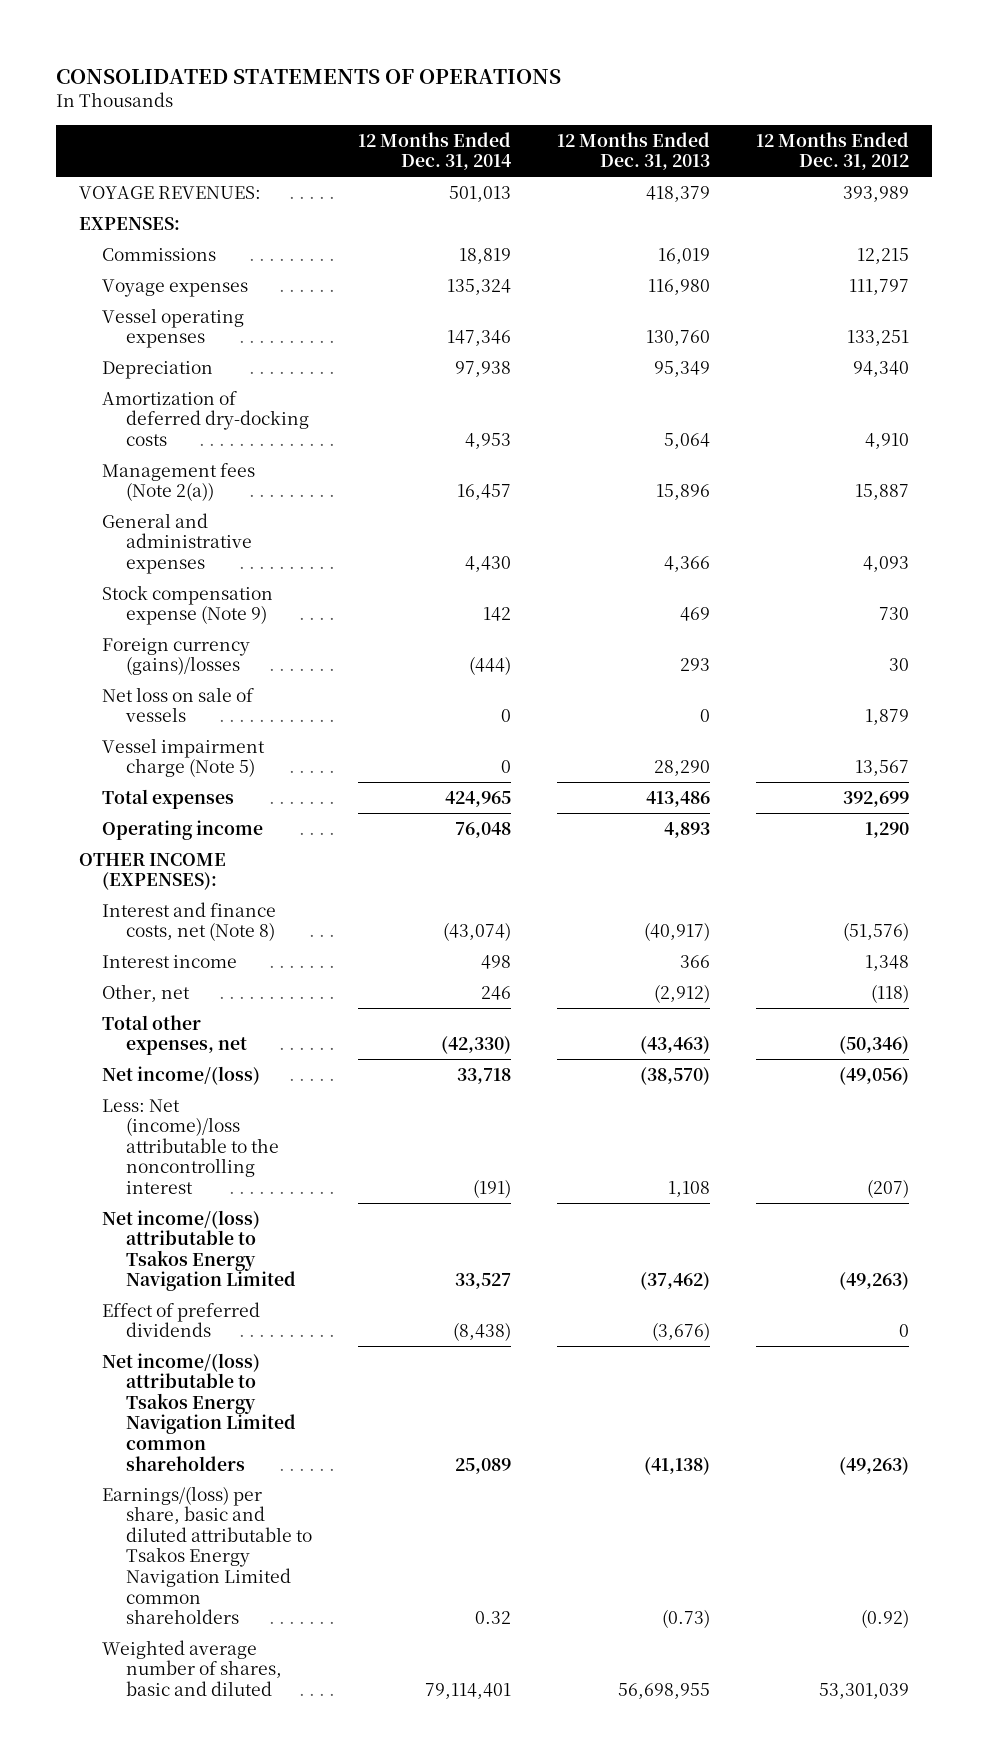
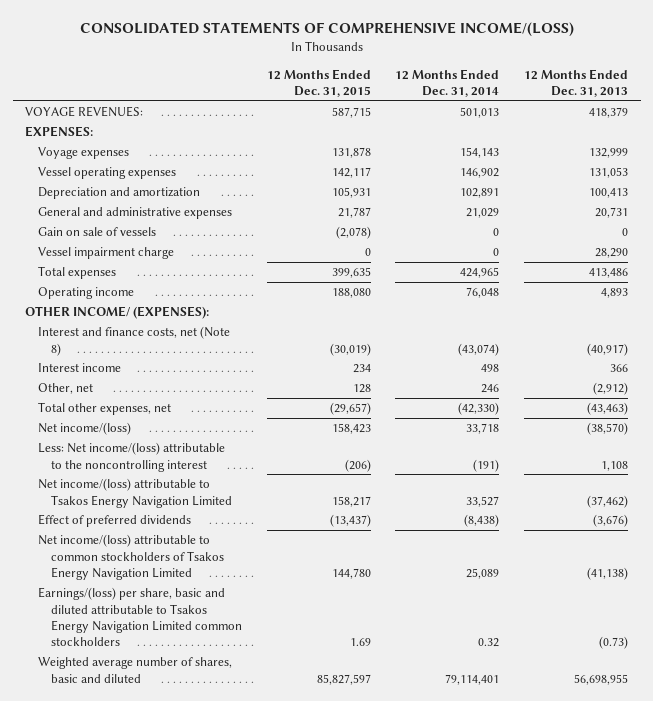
- CONSOLIDATED STATEMENTS OF OPERATIONS
+ CONSOLIDATED STATEMENTS OF COMPREHENSIVE INCOME/(LOSS)
- | 12 Months Ended Dec. 31, 2014 | 12 Months Ended Dec. 31, 2013 | 12 Months Ended Dec. 31, 2012
+ | 12 Months Ended Dec. 31, 2015 | 12 Months Ended Dec. 31, 2014 | 12 Months Ended Dec. 31, 2013
- Commissions | 18,819 | 16,019 | 12,215
- Voyage expenses | 135,324 | 116,980 | 111,797
- Vessel operating expenses | 147,346 | 130,760 | 133,251
- Depreciation | 97,938 | 95,349 | 94,340
- Amortization of deferred dry-docking costs | 4,953 | 5,064 | 4,910
- Management fees (Note 2(a)) | 16,457 | 15,896 | 15,887
- General and administrative expenses | 4,430 | 4,366 | 4,093
- Stock compensation expense (Note 9) | 142 | 469 | 730
- Foreign currency (gains)/losses | (444) | 293 | 30
- Net loss on sale of vessels | 0 | 0 | 1,879
- Vessel impairment charge (Note 5) | 0 | 28,290 | 13,567
+ Voyage expenses | 131,878 | 154,143 | 132,999
+ Vessel operating expenses | 142,117 | 146,902 | 131,053
+ Depreciation and amortization | 105,931 | 102,891 | 100,413
+ General and administrative expenses | 21,787 | 21,029 | 20,731
+ Gain on sale of vessels | (2,078) | 0 | 0
+ Vessel impairment charge | 0 | 0 | 28,290
- OTHER INCOME (EXPENSES):
+ OTHER INCOME/ (EXPENSES):
- Less: Net (income)/loss attributable to the noncontrolling interest | (191) | 1,108 | (207)
+ Less: Net income/(loss) attributable to the noncontrolling interest | (206) | (191) | 1,108
- Net income/(loss) attributable to Tsakos Energy Navigation Limited common shareholders | 25,089 | (41,138) | (49,263)
- Earnings/(loss) per share, basic and diluted attributable to Tsakos Energy Navigation Limited common shareholders | 0.32 | (0.73) | (0.92)
+ Net income/(loss) attributable to common stockholders of Tsakos Energy Navigation Limited | 144,780 | 25,089 | (41,138)
+ Earnings/(loss) per share, basic and diluted attributable to Tsakos Energy Navigation Limited common stockholders | 1.69 | 0.32 | (0.73)

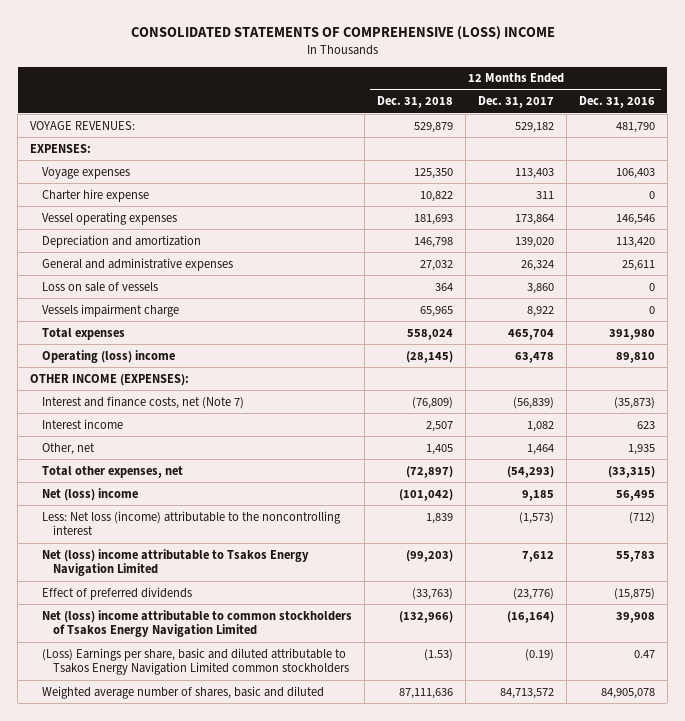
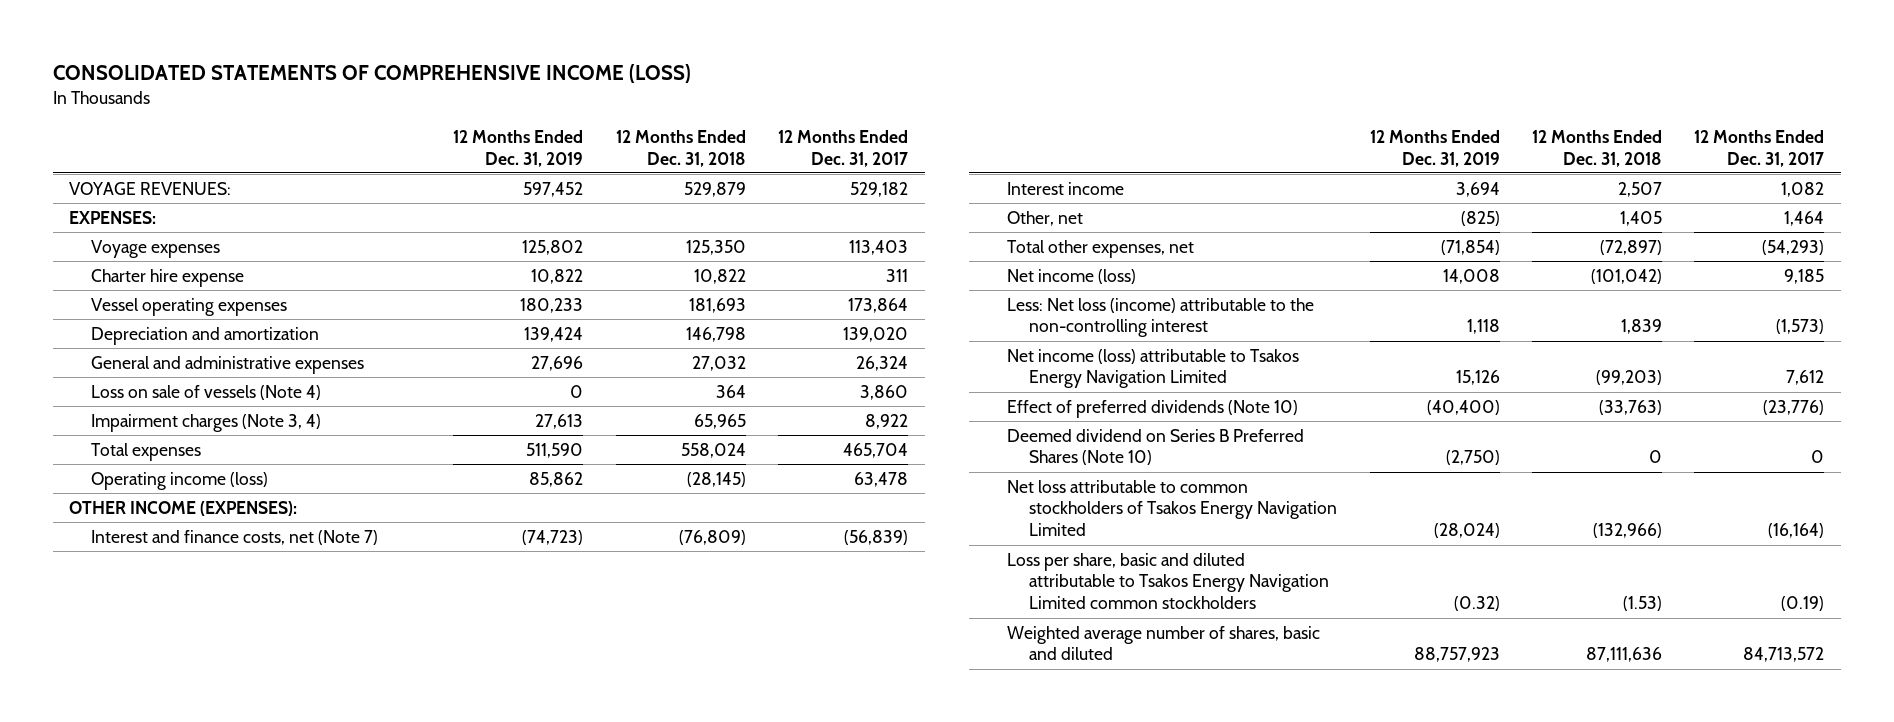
- CONSOLIDATED STATEMENTS OF COMPREHENSIVE (LOSS) INCOME
+ CONSOLIDATED STATEMENTS OF COMPREHENSIVE INCOME (LOSS)
- | 12 Months Ended Dec. 31, 2018 | 12 Months Ended Dec. 31, 2017 | 12 Months Ended Dec. 31, 2016
+ | 12 Months Ended Dec. 31, 2019 | 12 Months Ended Dec. 31, 2018 | 12 Months Ended Dec. 31, 2017
- Loss on sale of vessels | 364 | 3,860 | 0
- Vessels impairment charge | 65,965 | 8,922 | 0
+ Loss on sale of vessels (Note 4) | 0 | 364 | 3,860
+ Impairment charges (Note 3, 4) | 27,613 | 65,965 | 8,922
- Operating (loss) income | (28,145) | 63,478 | 89,810
+ Operating income (loss) | 85,862 | (28,145) | 63,478
- Net (loss) income | (101,042) | 9,185 | 56,495
- Less: Net loss (income) attributable to the noncontrolling interest | 1,839 | (1,573) | (712)
- Net (loss) income attributable to Tsakos Energy Navigation Limited | (99,203) | 7,612 | 55,783
- Effect of preferred dividends | (33,763) | (23,776) | (15,875)
- Net (loss) income attributable to common stockholders of Tsakos Energy Navigation Limited | (132,966) | (16,164) | 39,908
- (Loss) Earnings per share, basic and diluted attributable to Tsakos Energy Navigation Limited common stockholders | (1.53) | (0.19) | 0.47
+ Net income (loss) | 14,008 | (101,042) | 9,185
+ Less: Net loss (income) attributable to the non-controlling interest | 1,118 | 1,839 | (1,573)
+ Net income (loss) attributable to Tsakos Energy Navigation Limited | 15,126 | (99,203) | 7,612
+ Effect of preferred dividends (Note 10) | (40,400) | (33,763) | (23,776)
+ Deemed dividend on Series B Preferred Shares (Note 10) | (2,750) | 0 | 0
+ Net loss attributable to common stockholders of Tsakos Energy Navigation Limited | (28,024) | (132,966) | (16,164)
+ Loss per share, basic and diluted attributable to Tsakos Energy Navigation Limited common stockholders | (0.32) | (1.53) | (0.19)

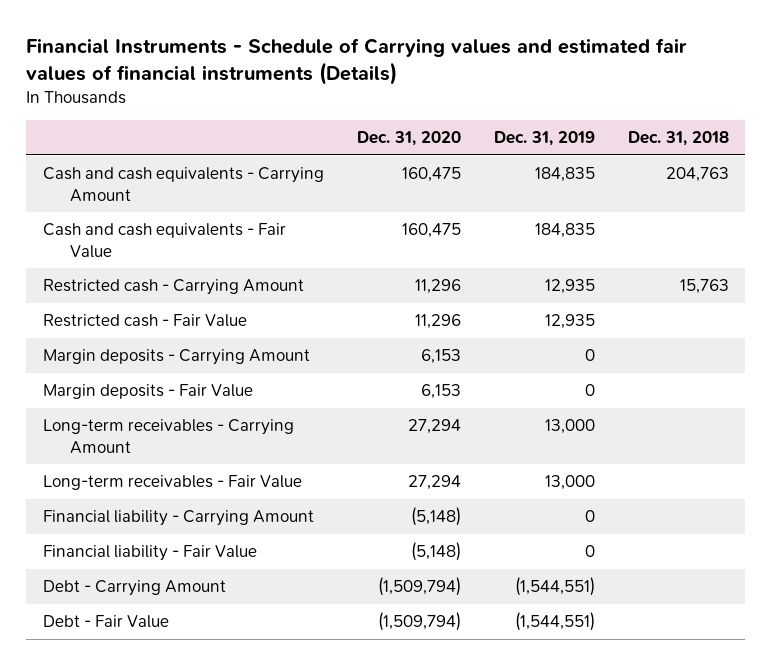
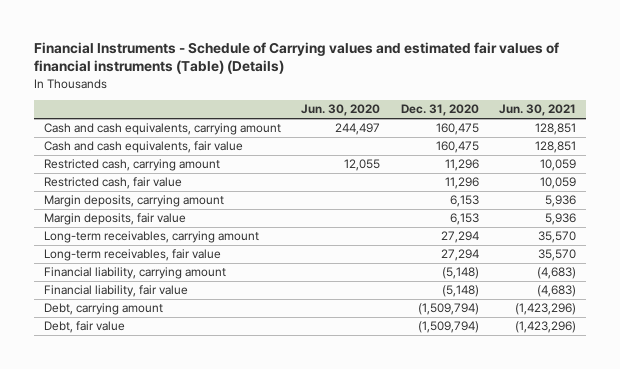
- Financial Instruments - Schedule of Carrying values and estimated fair values of financial instruments (Details)
+ Financial Instruments - Schedule of Carrying values and estimated fair values of financial instruments (Table) (Details)
- | Dec. 31, 2020 | Dec. 31, 2019 | Dec. 31, 2018
+ | Jun. 30, 2020 | Dec. 31, 2020 | Jun. 30, 2021
- Cash and cash equivalents - Carrying Amount | 160,475 | 184,835 | 204,763
- Cash and cash equivalents - Fair Value | 160,475 | 184,835 |
- Restricted cash - Carrying Amount | 11,296 | 12,935 | 15,763
- Restricted cash - Fair Value | 11,296 | 12,935 |
- Margin deposits - Carrying Amount | 6,153 | 0 |
- Margin deposits - Fair Value | 6,153 | 0 |
- Long-term receivables - Carrying Amount | 27,294 | 13,000 |
- Long-term receivables - Fair Value | 27,294 | 13,000 |
- Financial liability - Carrying Amount | (5,148) | 0 |
- Financial liability - Fair Value | (5,148) | 0 |
- Debt - Carrying Amount | (1,509,794) | (1,544,551) |
- Debt - Fair Value | (1,509,794) | (1,544,551) |
+ Cash and cash equivalents, carrying amount | 244,497 | 160,475 | 128,851
+ Cash and cash equivalents, fair value | | 160,475 | 128,851
+ Restricted cash, carrying amount | 12,055 | 11,296 | 10,059
+ Restricted cash, fair value | | 11,296 | 10,059
+ Margin deposits, carrying amount | | 6,153 | 5,936
+ Margin deposits, fair value | | 6,153 | 5,936
+ Long-term receivables, carrying amount | | 27,294 | 35,570
+ Long-term receivables, fair value | | 27,294 | 35,570
+ Financial liability, carrying amount | | (5,148) | (4,683)
+ Financial liability, fair value | | (5,148) | (4,683)
+ Debt, carrying amount | | (1,509,794) | (1,423,296)
+ Debt, fair value | | (1,509,794) | (1,423,296)

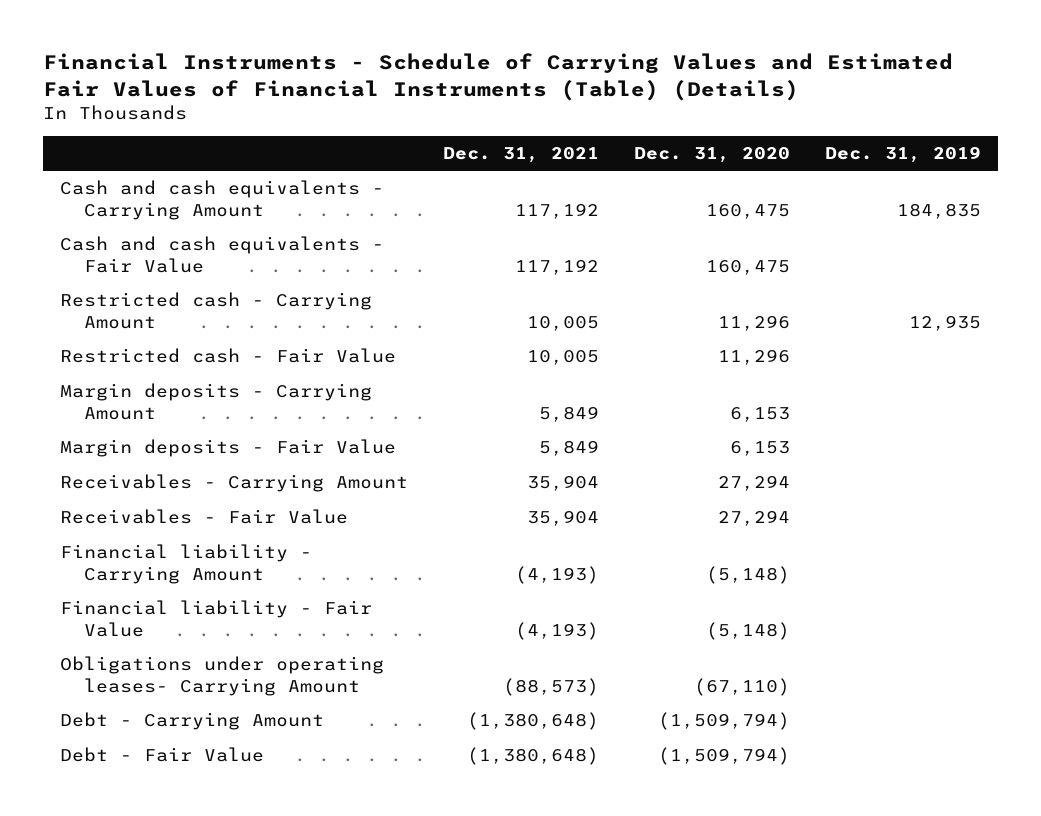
- Financial Instruments - Schedule of Carrying values and estimated fair values of financial instruments (Table) (Details)
+ Financial Instruments - Schedule of Carrying Values and Estimated Fair Values of Financial Instruments (Table) (Details)
- | Jun. 30, 2020 | Dec. 31, 2020 | Jun. 30, 2021
+ | Dec. 31, 2021 | Dec. 31, 2020 | Dec. 31, 2019
- Cash and cash equivalents, carrying amount | 244,497 | 160,475 | 128,851
- Cash and cash equivalents, fair value | | 160,475 | 128,851
- Restricted cash, carrying amount | 12,055 | 11,296 | 10,059
- Restricted cash, fair value | | 11,296 | 10,059
- Margin deposits, carrying amount | | 6,153 | 5,936
- Margin deposits, fair value | | 6,153 | 5,936
- Long-term receivables, carrying amount | | 27,294 | 35,570
- Long-term receivables, fair value | | 27,294 | 35,570
- Financial liability, carrying amount | | (5,148) | (4,683)
- Financial liability, fair value | | (5,148) | (4,683)
- Debt, carrying amount | | (1,509,794) | (1,423,296)
- Debt, fair value | | (1,509,794) | (1,423,296)
+ Cash and cash equivalents - Carrying Amount | 117,192 | 160,475 | 184,835
+ Cash and cash equivalents - Fair Value | 117,192 | 160,475 |
+ Restricted cash - Carrying Amount | 10,005 | 11,296 | 12,935
+ Restricted cash - Fair Value | 10,005 | 11,296 |
+ Margin deposits - Carrying Amount | 5,849 | 6,153 |
+ Margin deposits - Fair Value | 5,849 | 6,153 |
+ Receivables - Carrying Amount | 35,904 | 27,294 |
+ Receivables - Fair Value | 35,904 | 27,294 |
+ Financial liability - Carrying Amount | (4,193) | (5,148) |
+ Financial liability - Fair Value | (4,193) | (5,148) |
+ Obligations under operating leases- Carrying Amount | (88,573) | (67,110) |
+ Debt - Carrying Amount | (1,380,648) | (1,509,794) |
+ Debt - Fair Value | (1,380,648) | (1,509,794) |

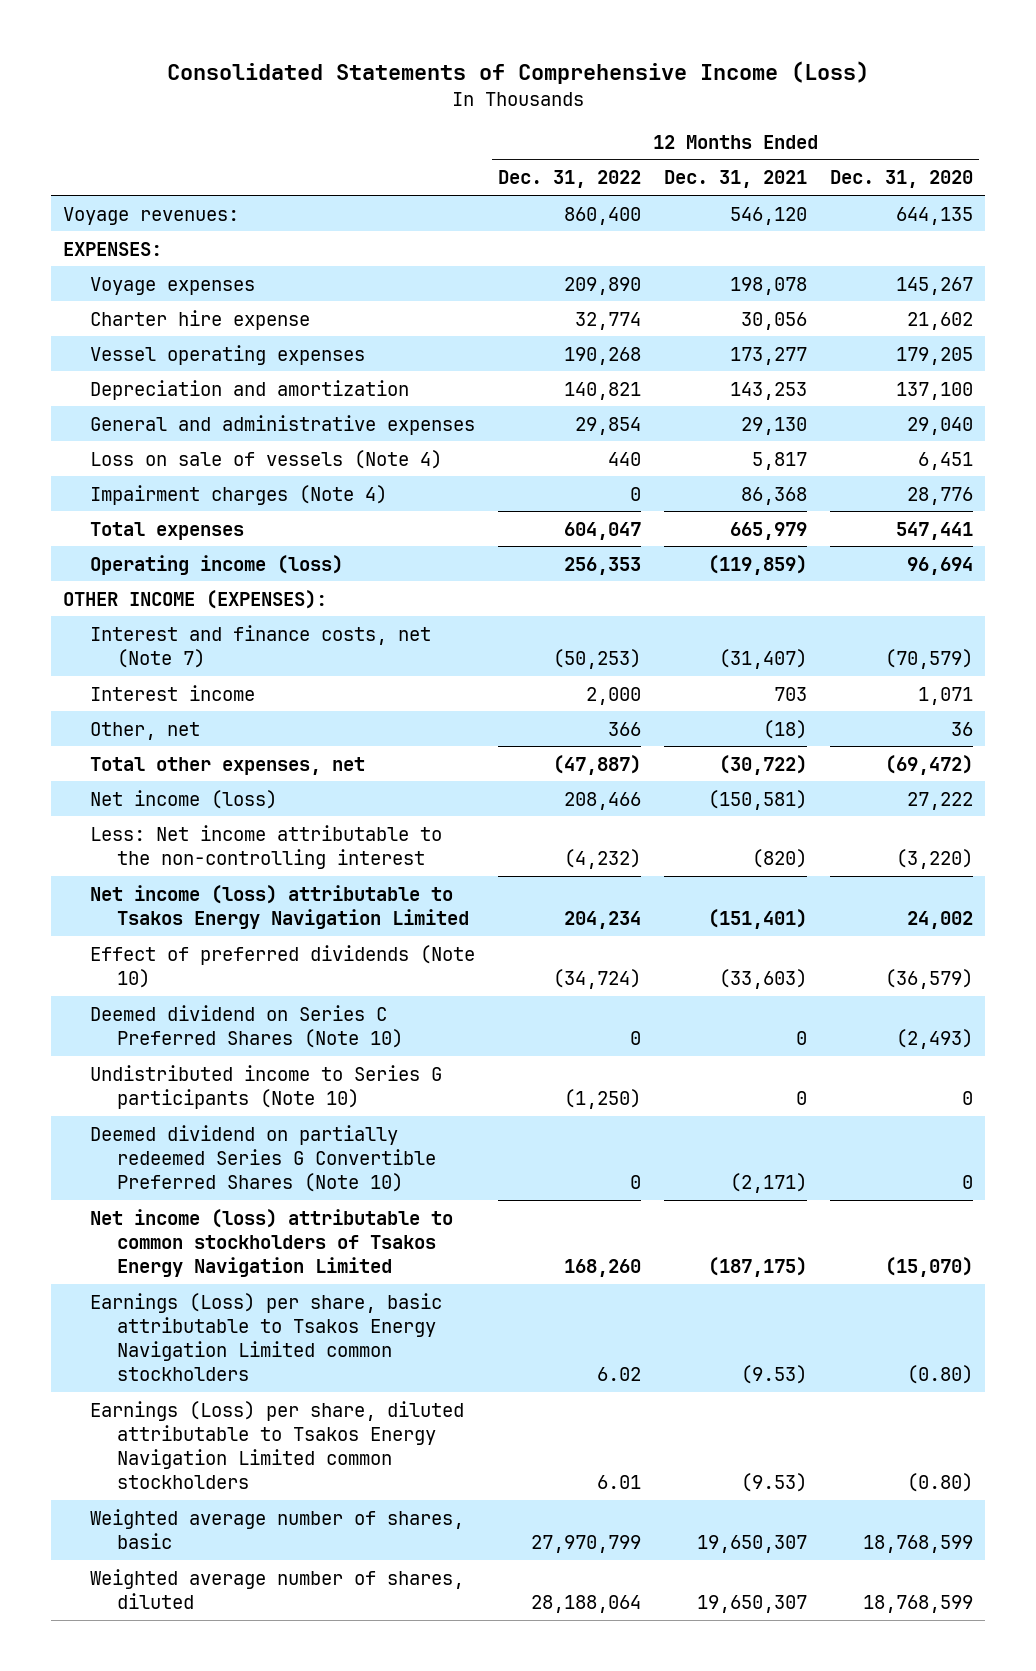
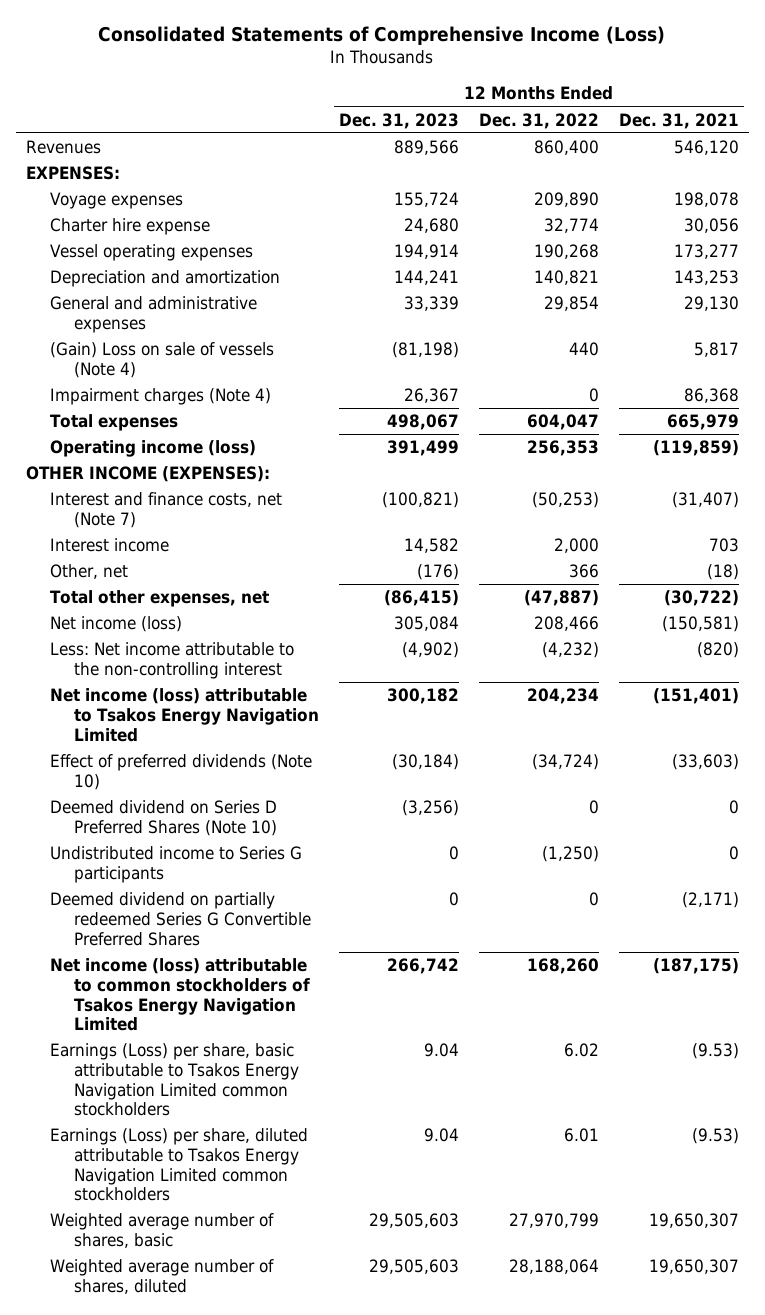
- | 12 Months Ended Dec. 31, 2022 | 12 Months Ended Dec. 31, 2021 | 12 Months Ended Dec. 31, 2020
+ | 12 Months Ended Dec. 31, 2023 | 12 Months Ended Dec. 31, 2022 | 12 Months Ended Dec. 31, 2021
- Voyage revenues: | 860,400 | 546,120 | 644,135
+ Revenues | 889,566 | 860,400 | 546,120
- Loss on sale of vessels (Note 4) | 440 | 5,817 | 6,451
+ (Gain) Loss on sale of vessels (Note 4) | (81,198) | 440 | 5,817
- Deemed dividend on Series C Preferred Shares (Note 10) | 0 | 0 | (2,493)
- Undistributed income to Series G participants (Note 10) | (1,250) | 0 | 0
- Deemed dividend on partially redeemed Series G Convertible Preferred Shares (Note 10) | 0 | (2,171) | 0
+ Deemed dividend on Series D Preferred Shares (Note 10) | (3,256) | 0 | 0
+ Undistributed income to Series G participants | 0 | (1,250) | 0
+ Deemed dividend on partially redeemed Series G Convertible Preferred Shares | 0 | 0 | (2,171)

